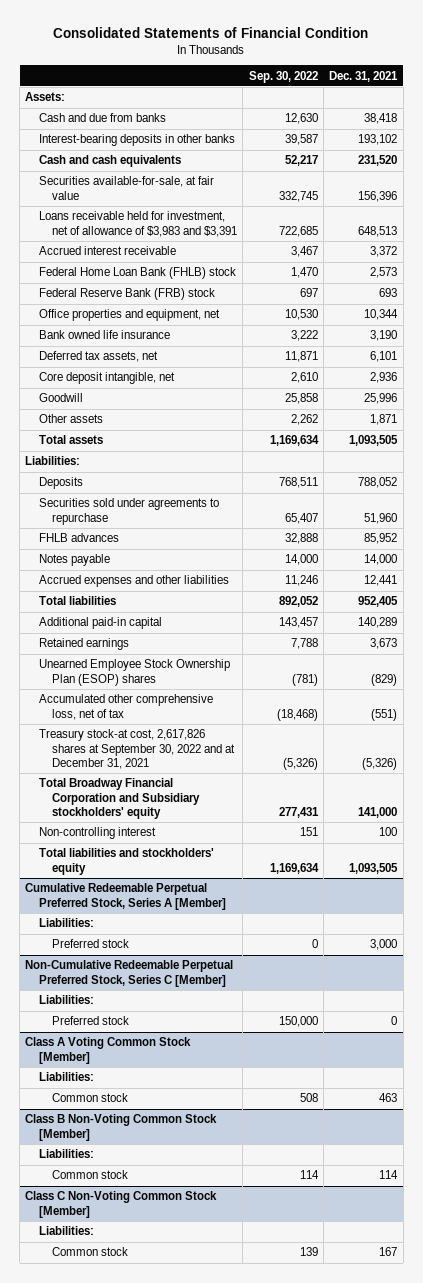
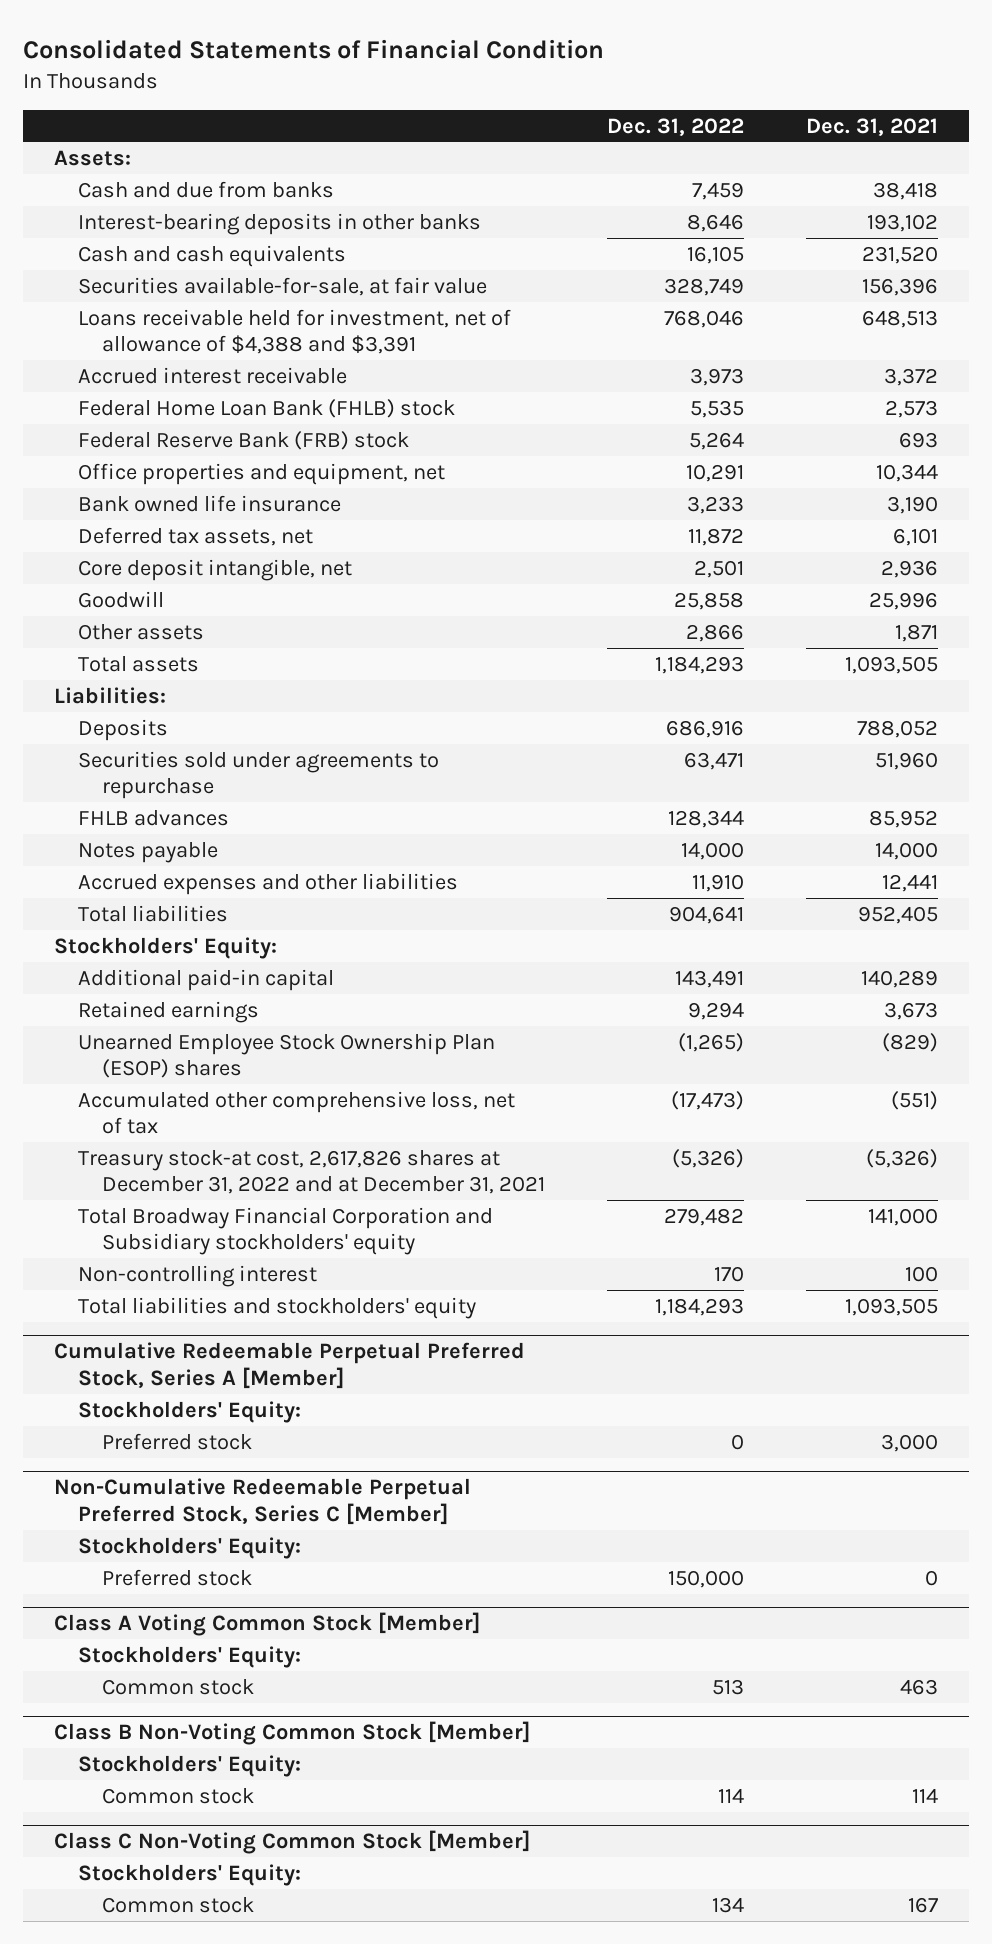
- | Sep. 30, 2022 | Dec. 31, 2021
+ | Dec. 31, 2022 | Dec. 31, 2021
- Loans receivable held for investment, net of allowance of $3,983 and $3,391 | 722,685 | 648,513
+ Loans receivable held for investment, net of allowance of $4,388 and $3,391 | 768,046 | 648,513
+ Stockholders' Equity:
- Treasury stock-at cost, 2,617,826 shares at September 30, 2022 and at December 31, 2021 | (5,326) | (5,326)
+ Treasury stock-at cost, 2,617,826 shares at December 31, 2022 and at December 31, 2021 | (5,326) | (5,326)
@ Cumulative Redeemable Perpetual Preferred Stock, Series A [Member]
- Liabilities:
+ Stockholders' Equity:
@ Non-Cumulative Redeemable Perpetual Preferred Stock, Series C [Member]
- Liabilities:
+ Stockholders' Equity:
@ Class A Voting Common Stock [Member]
- Liabilities:
+ Stockholders' Equity:
@ Class B Non-Voting Common Stock [Member]
- Liabilities:
+ Stockholders' Equity:
@ Class C Non-Voting Common Stock [Member]
- Liabilities:
+ Stockholders' Equity:

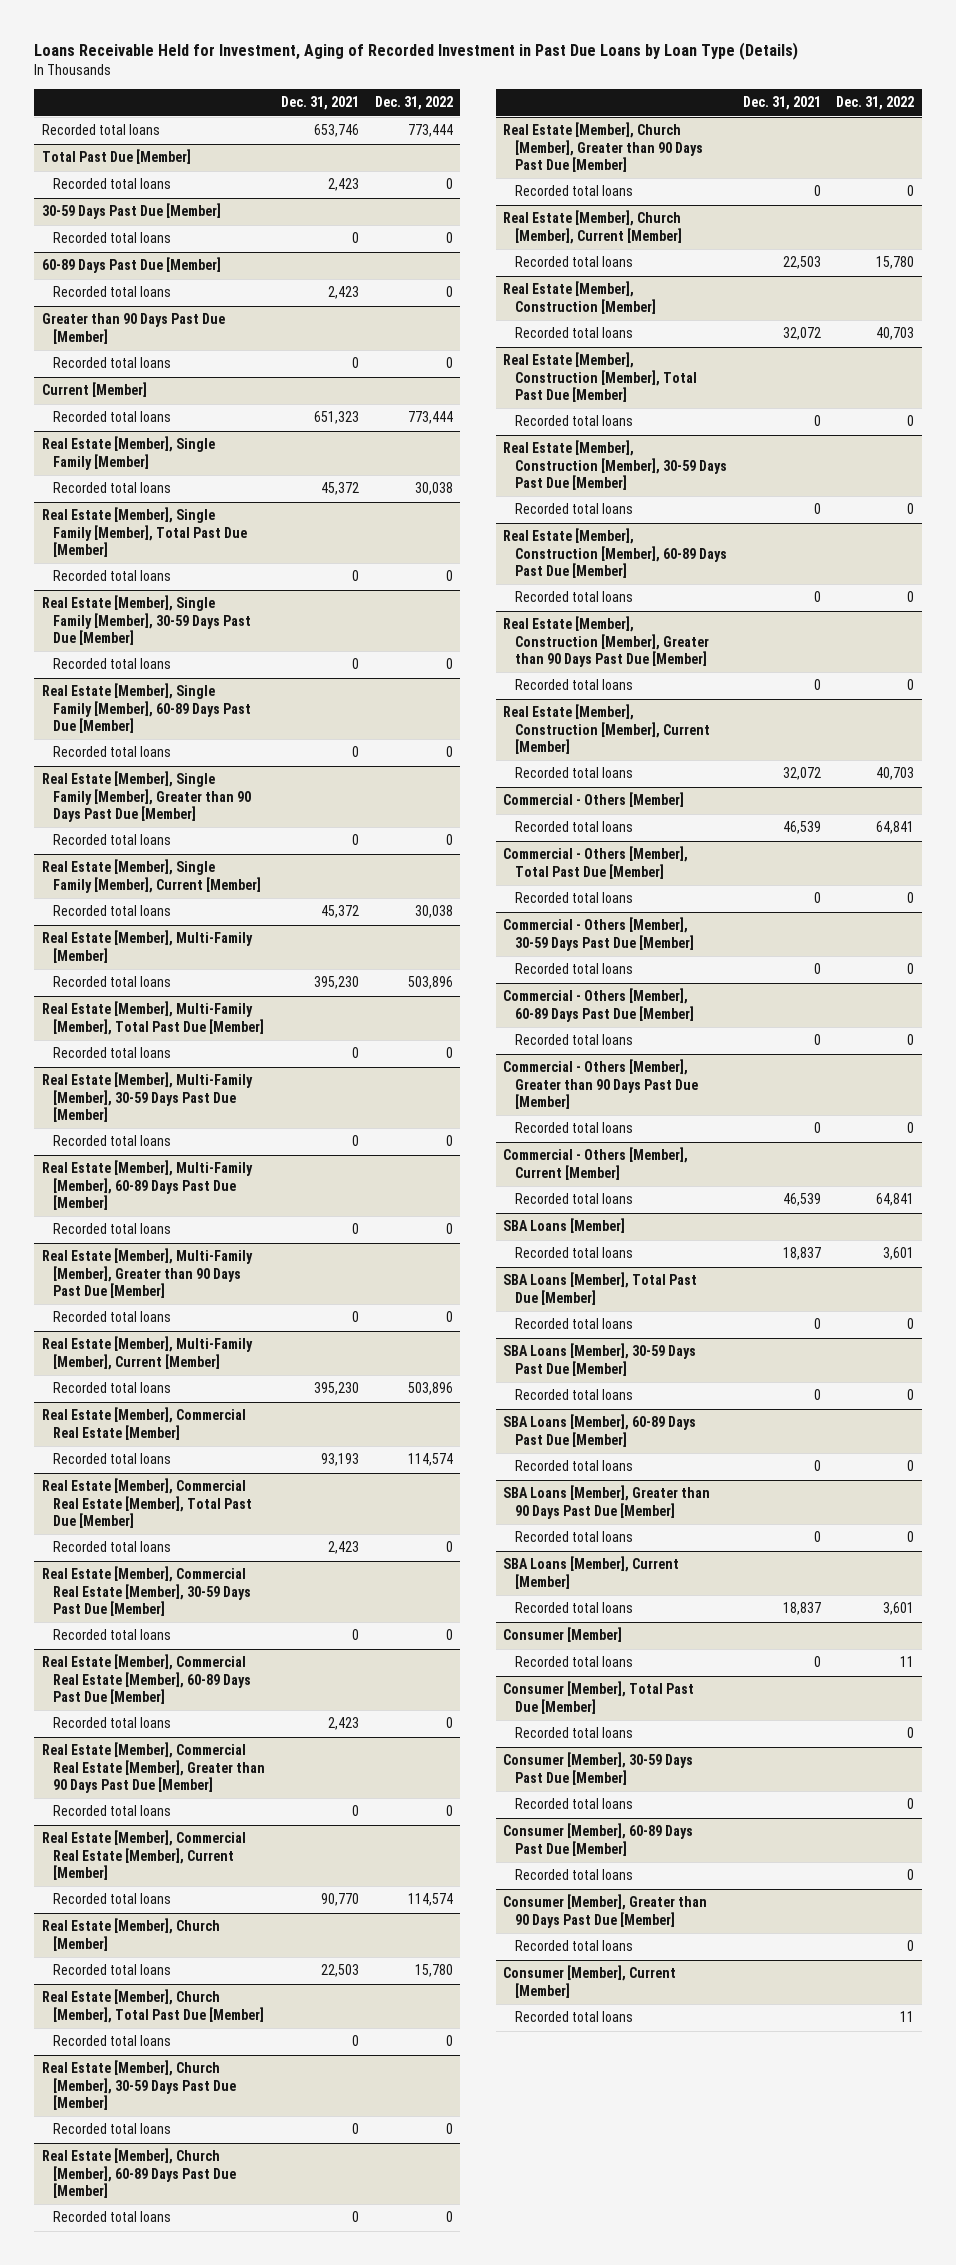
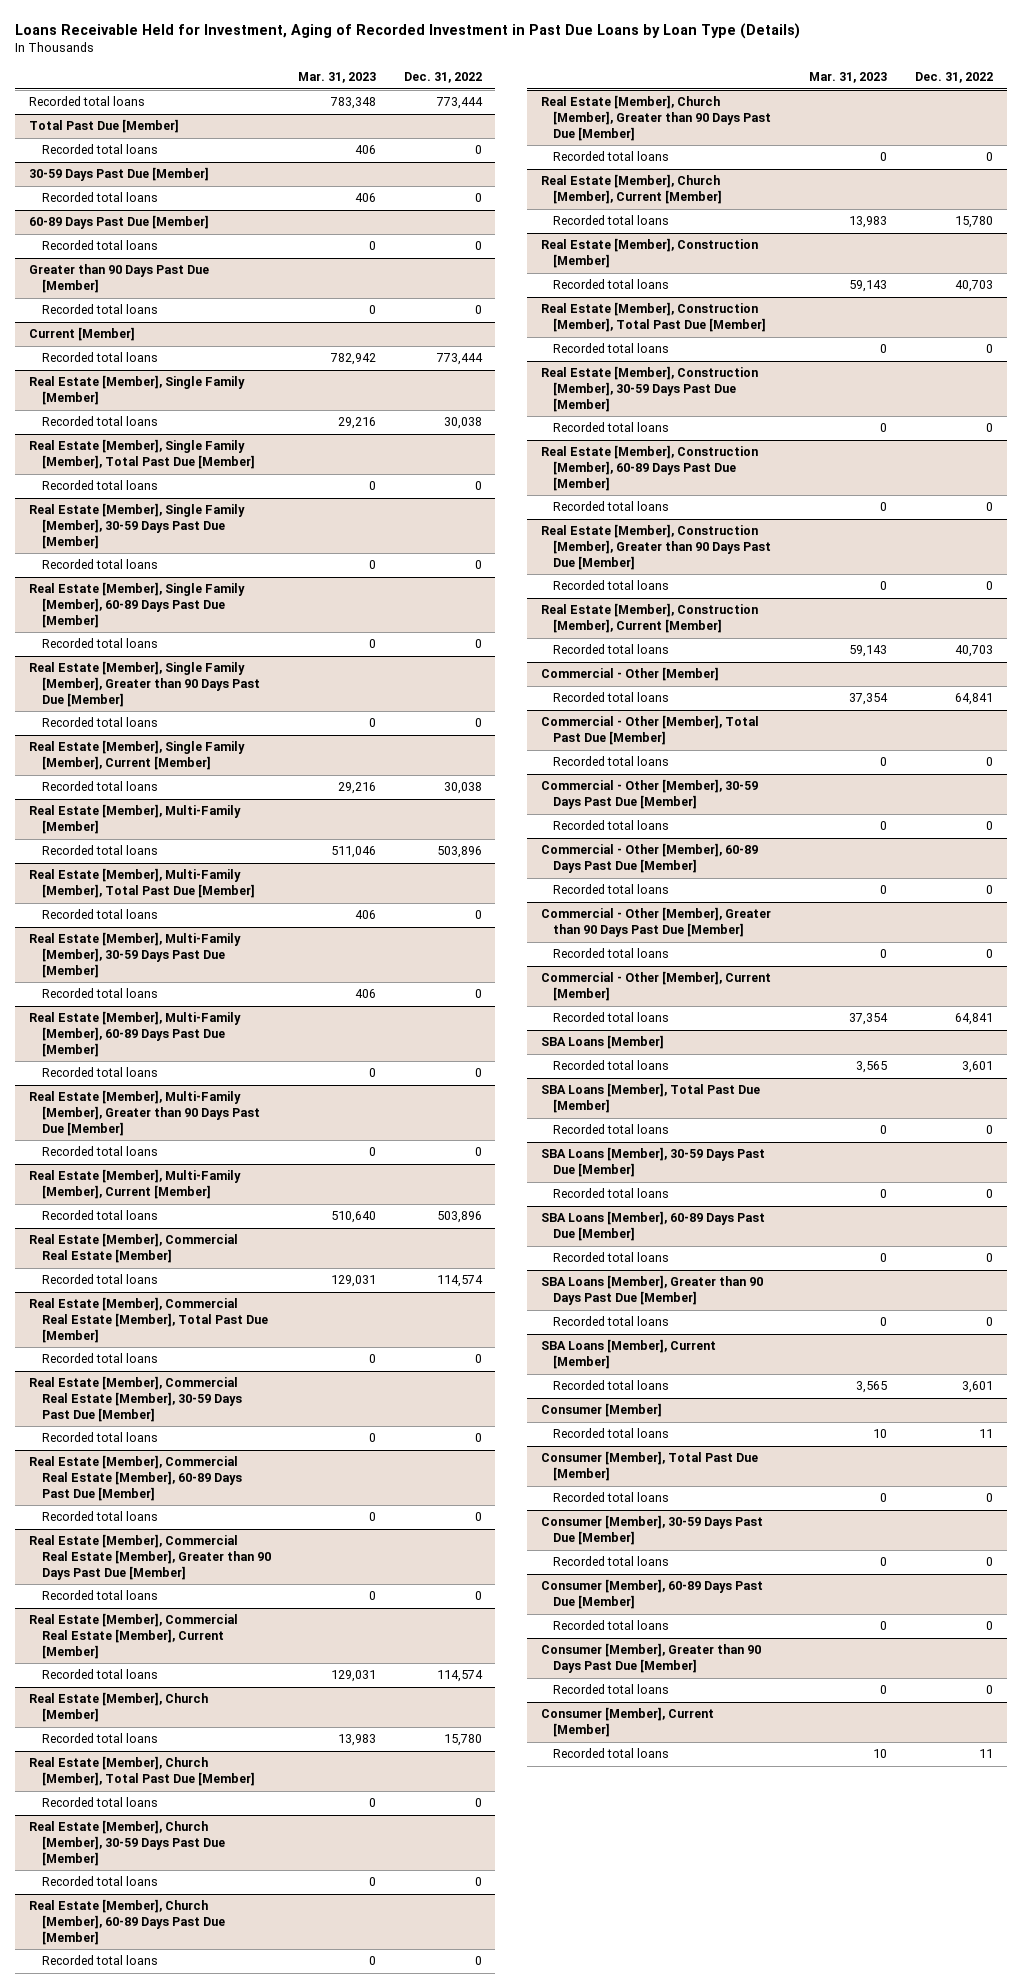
- | Dec. 31, 2021 | Dec. 31, 2022
+ | Mar. 31, 2023 | Dec. 31, 2022
- Commercial - Others [Member]
+ Commercial - Other [Member]
- Commercial - Others [Member], Total Past Due [Member]
+ Commercial - Other [Member], Total Past Due [Member]
- Commercial - Others [Member], 30-59 Days Past Due [Member]
+ Commercial - Other [Member], 30-59 Days Past Due [Member]
- Commercial - Others [Member], 60-89 Days Past Due [Member]
+ Commercial - Other [Member], 60-89 Days Past Due [Member]
- Commercial - Others [Member], Greater than 90 Days Past Due [Member]
+ Commercial - Other [Member], Greater than 90 Days Past Due [Member]
- Commercial - Others [Member], Current [Member]
+ Commercial - Other [Member], Current [Member]

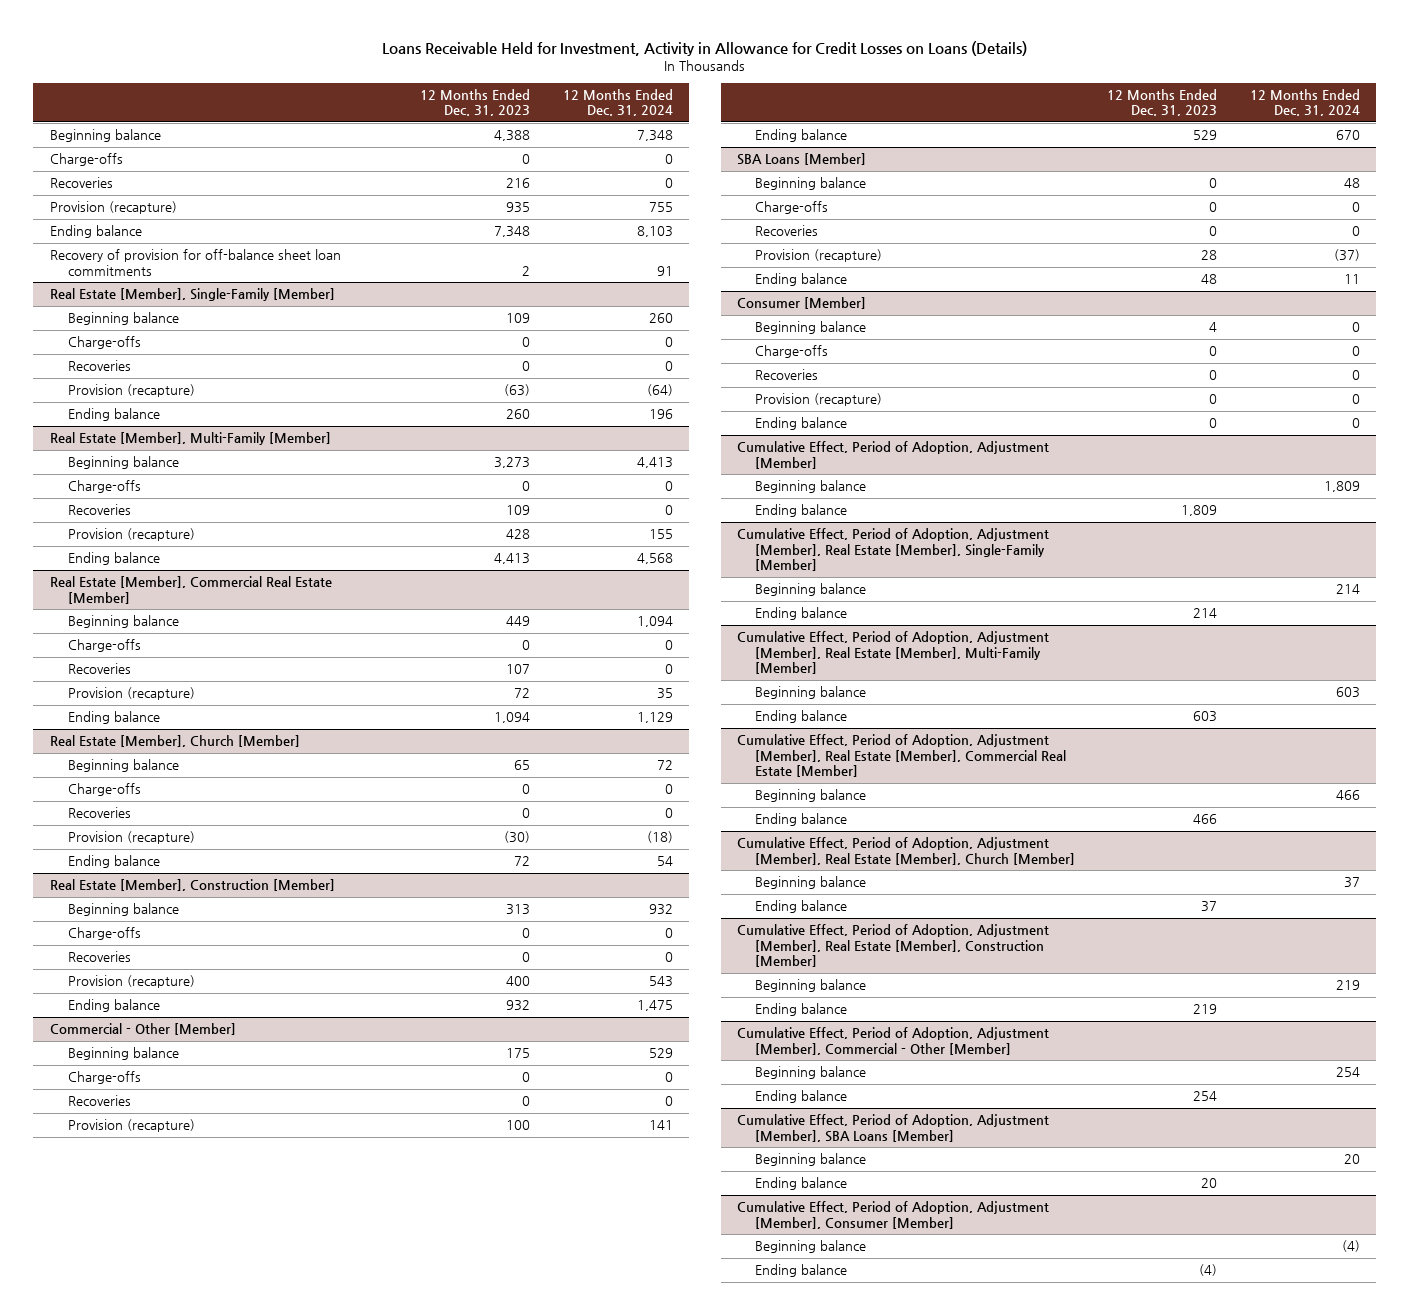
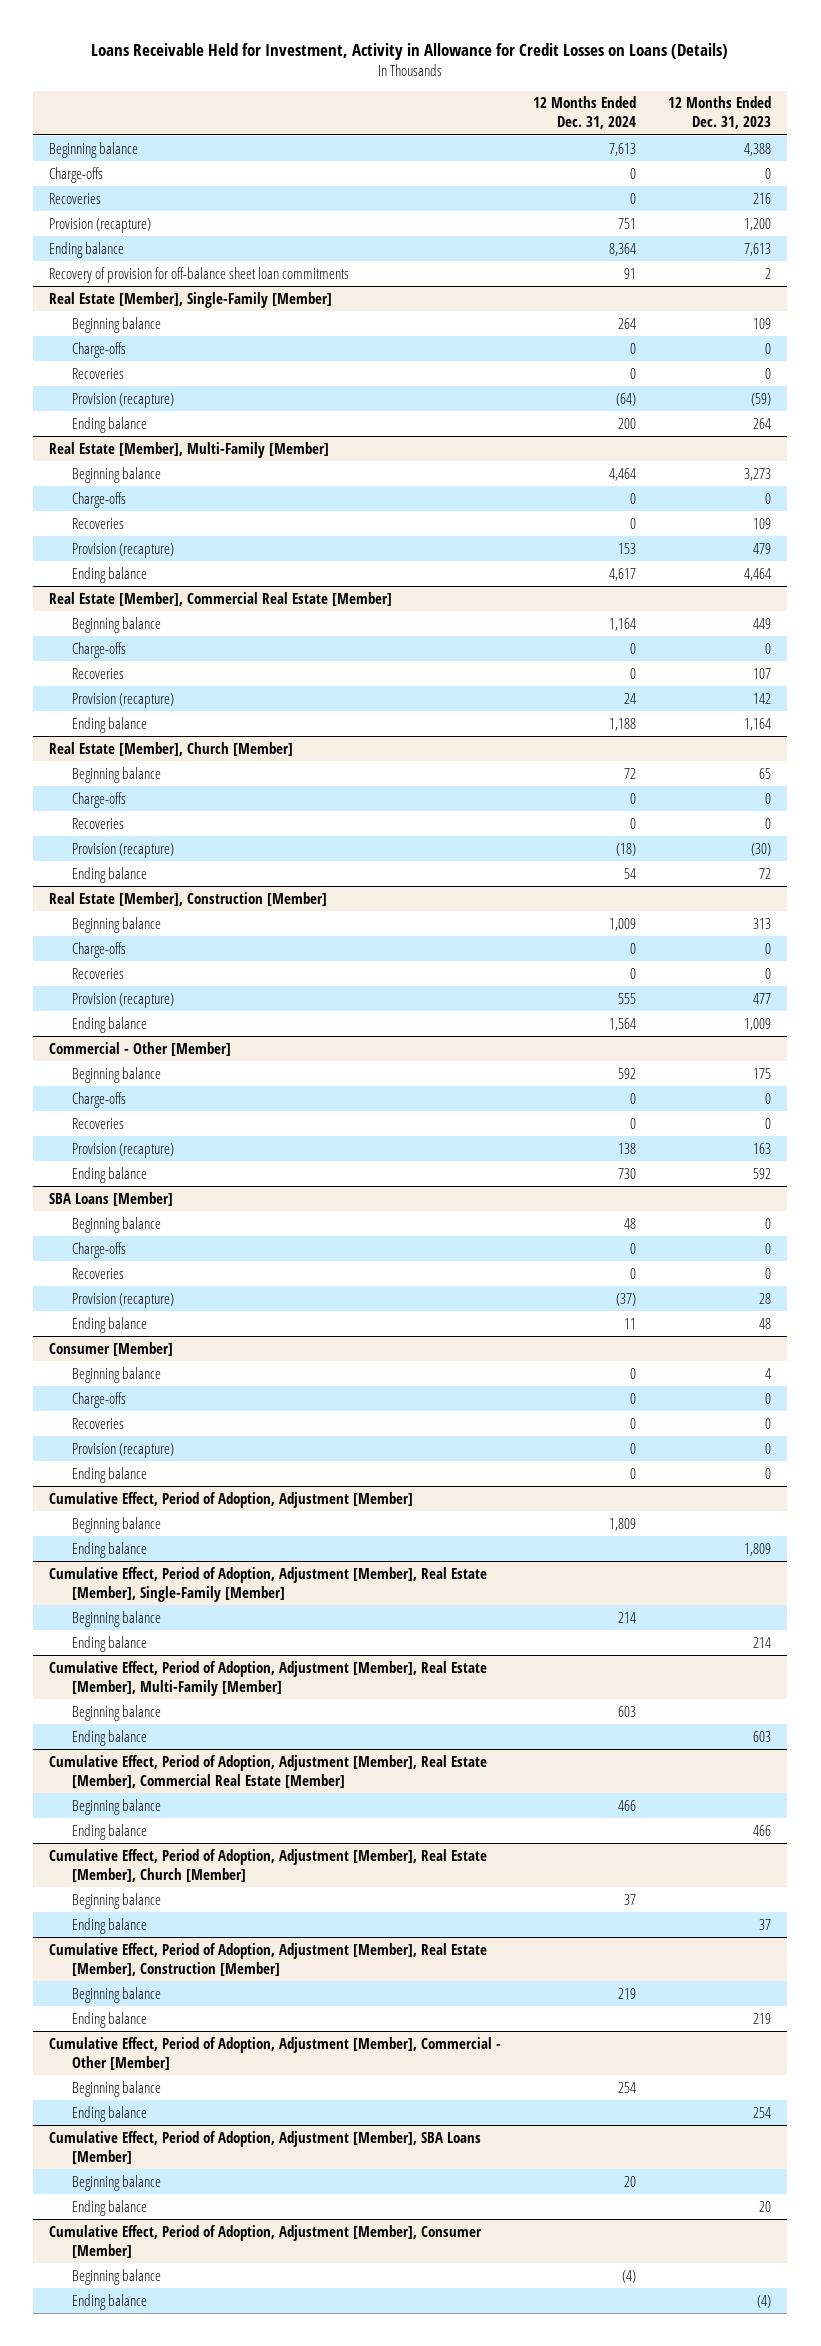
- | 12 Months Ended Dec. 31, 2023 | 12 Months Ended Dec. 31, 2024
+ | 12 Months Ended Dec. 31, 2024 | 12 Months Ended Dec. 31, 2023
- Beginning balance | 4,388 | 7,348
+ Beginning balance | 7,613 | 4,388
- Provision (recapture) | 935 | 755
- Ending balance | 7,348 | 8,103
+ Provision (recapture) | 751 | 1,200
+ Ending balance | 8,364 | 7,613
@ Real Estate [Member], Single-Family [Member]
- Beginning balance | 109 | 260
+ Beginning balance | 264 | 109
- Provision (recapture) | (63) | (64)
- Ending balance | 260 | 196
+ Provision (recapture) | (64) | (59)
+ Ending balance | 200 | 264
@ Real Estate [Member], Multi-Family [Member]
- Beginning balance | 3,273 | 4,413
+ Beginning balance | 4,464 | 3,273
- Provision (recapture) | 428 | 155
- Ending balance | 4,413 | 4,568
+ Provision (recapture) | 153 | 479
+ Ending balance | 4,617 | 4,464
@ Real Estate [Member], Commercial Real Estate [Member]
- Beginning balance | 449 | 1,094
+ Beginning balance | 1,164 | 449
- Provision (recapture) | 72 | 35
- Ending balance | 1,094 | 1,129
+ Provision (recapture) | 24 | 142
+ Ending balance | 1,188 | 1,164
@ Real Estate [Member], Construction [Member]
- Beginning balance | 313 | 932
+ Beginning balance | 1,009 | 313
- Provision (recapture) | 400 | 543
- Ending balance | 932 | 1,475
+ Provision (recapture) | 555 | 477
+ Ending balance | 1,564 | 1,009
@ Commercial - Other [Member]
- Beginning balance | 175 | 529
+ Beginning balance | 592 | 175
- Provision (recapture) | 100 | 141
- Ending balance | 529 | 670
+ Provision (recapture) | 138 | 163
+ Ending balance | 730 | 592

